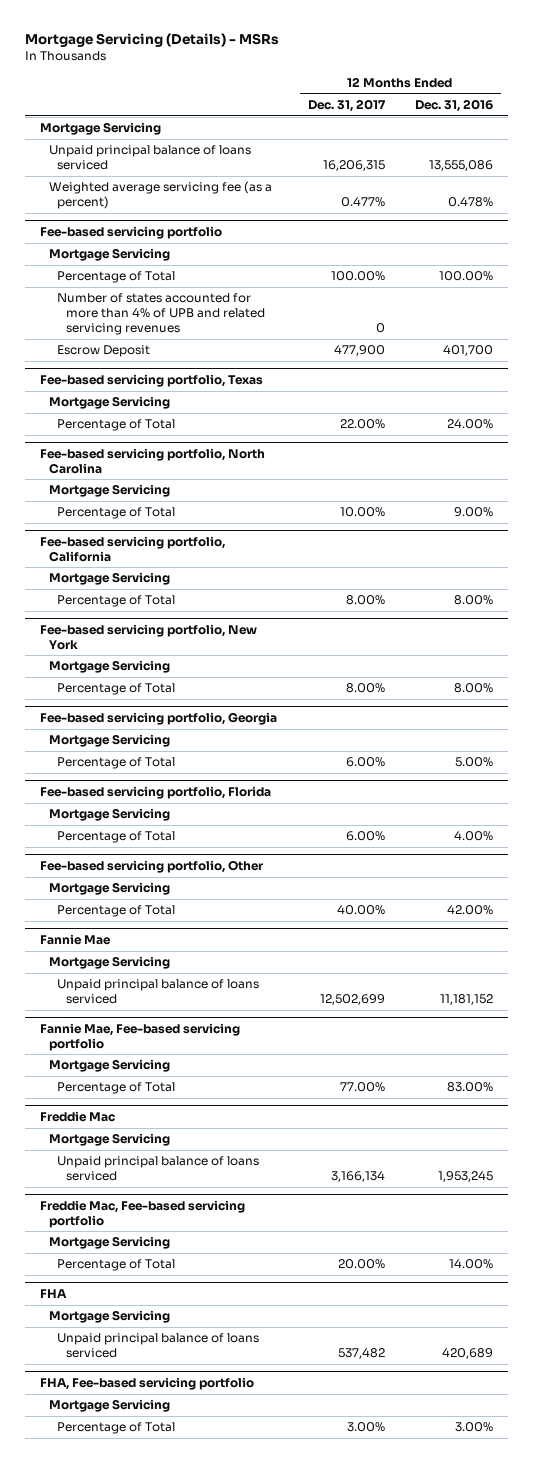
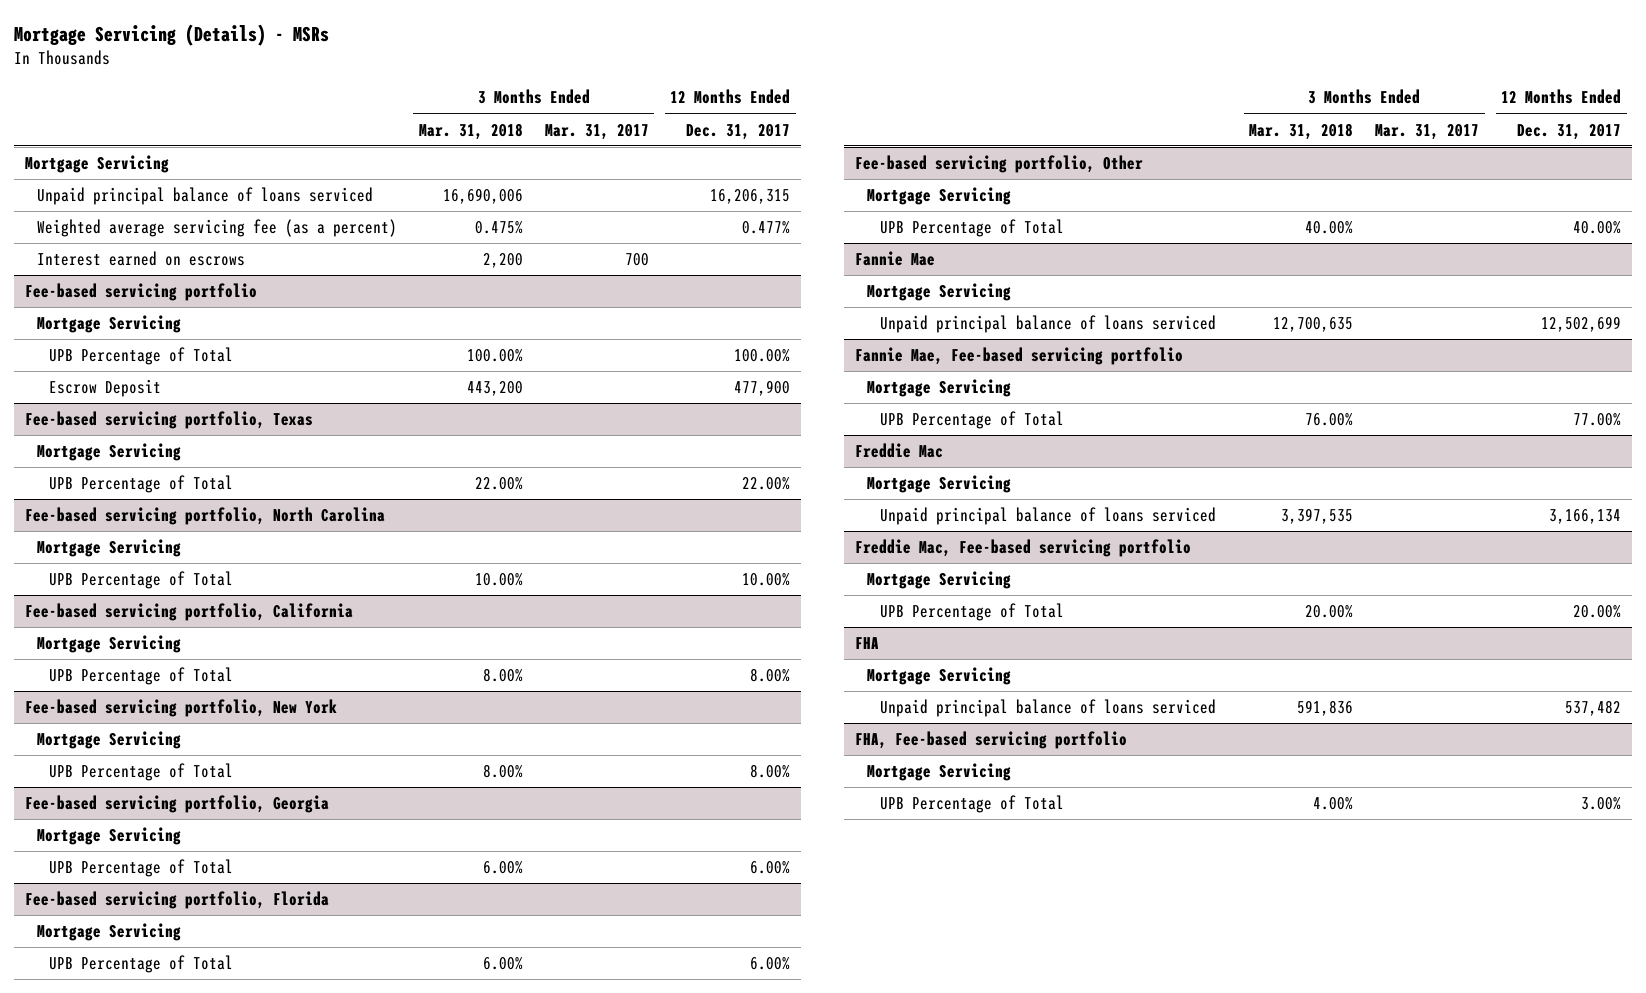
- | 12 Months Ended Dec. 31, 2017 | 12 Months Ended Dec. 31, 2016
+ | 3 Months Ended Mar. 31, 2018 | 3 Months Ended Mar. 31, 2017 | 12 Months Ended Dec. 31, 2017
+ Interest earned on escrows | 2,200 | 700 |
@ Fee-based servicing portfolio
- Percentage of Total | 100.00% | 100.00%
- Number of states accounted for more than 4% of UPB and related servicing revenues | 0 |
+ UPB Percentage of Total | 100.00% | | 100.00%
@ Fee-based servicing portfolio, Texas
- Percentage of Total | 22.00% | 24.00%
+ UPB Percentage of Total | 22.00% | | 22.00%
@ Fee-based servicing portfolio, North Carolina
- Percentage of Total | 10.00% | 9.00%
+ UPB Percentage of Total | 10.00% | | 10.00%
@ Fee-based servicing portfolio, California
- Percentage of Total | 8.00% | 8.00%
+ UPB Percentage of Total | 8.00% | | 8.00%
@ Fee-based servicing portfolio, New York
- Percentage of Total | 8.00% | 8.00%
+ UPB Percentage of Total | 8.00% | | 8.00%
@ Fee-based servicing portfolio, Georgia
- Percentage of Total | 6.00% | 5.00%
+ UPB Percentage of Total | 6.00% | | 6.00%
@ Fee-based servicing portfolio, Florida
- Percentage of Total | 6.00% | 4.00%
+ UPB Percentage of Total | 6.00% | | 6.00%
@ Fee-based servicing portfolio, Other
- Percentage of Total | 40.00% | 42.00%
+ UPB Percentage of Total | 40.00% | | 40.00%
@ Fannie Mae, Fee-based servicing portfolio
- Percentage of Total | 77.00% | 83.00%
+ UPB Percentage of Total | 76.00% | | 77.00%
@ Freddie Mac, Fee-based servicing portfolio
- Percentage of Total | 20.00% | 14.00%
+ UPB Percentage of Total | 20.00% | | 20.00%
@ FHA, Fee-based servicing portfolio
- Percentage of Total | 3.00% | 3.00%
+ UPB Percentage of Total | 4.00% | | 3.00%

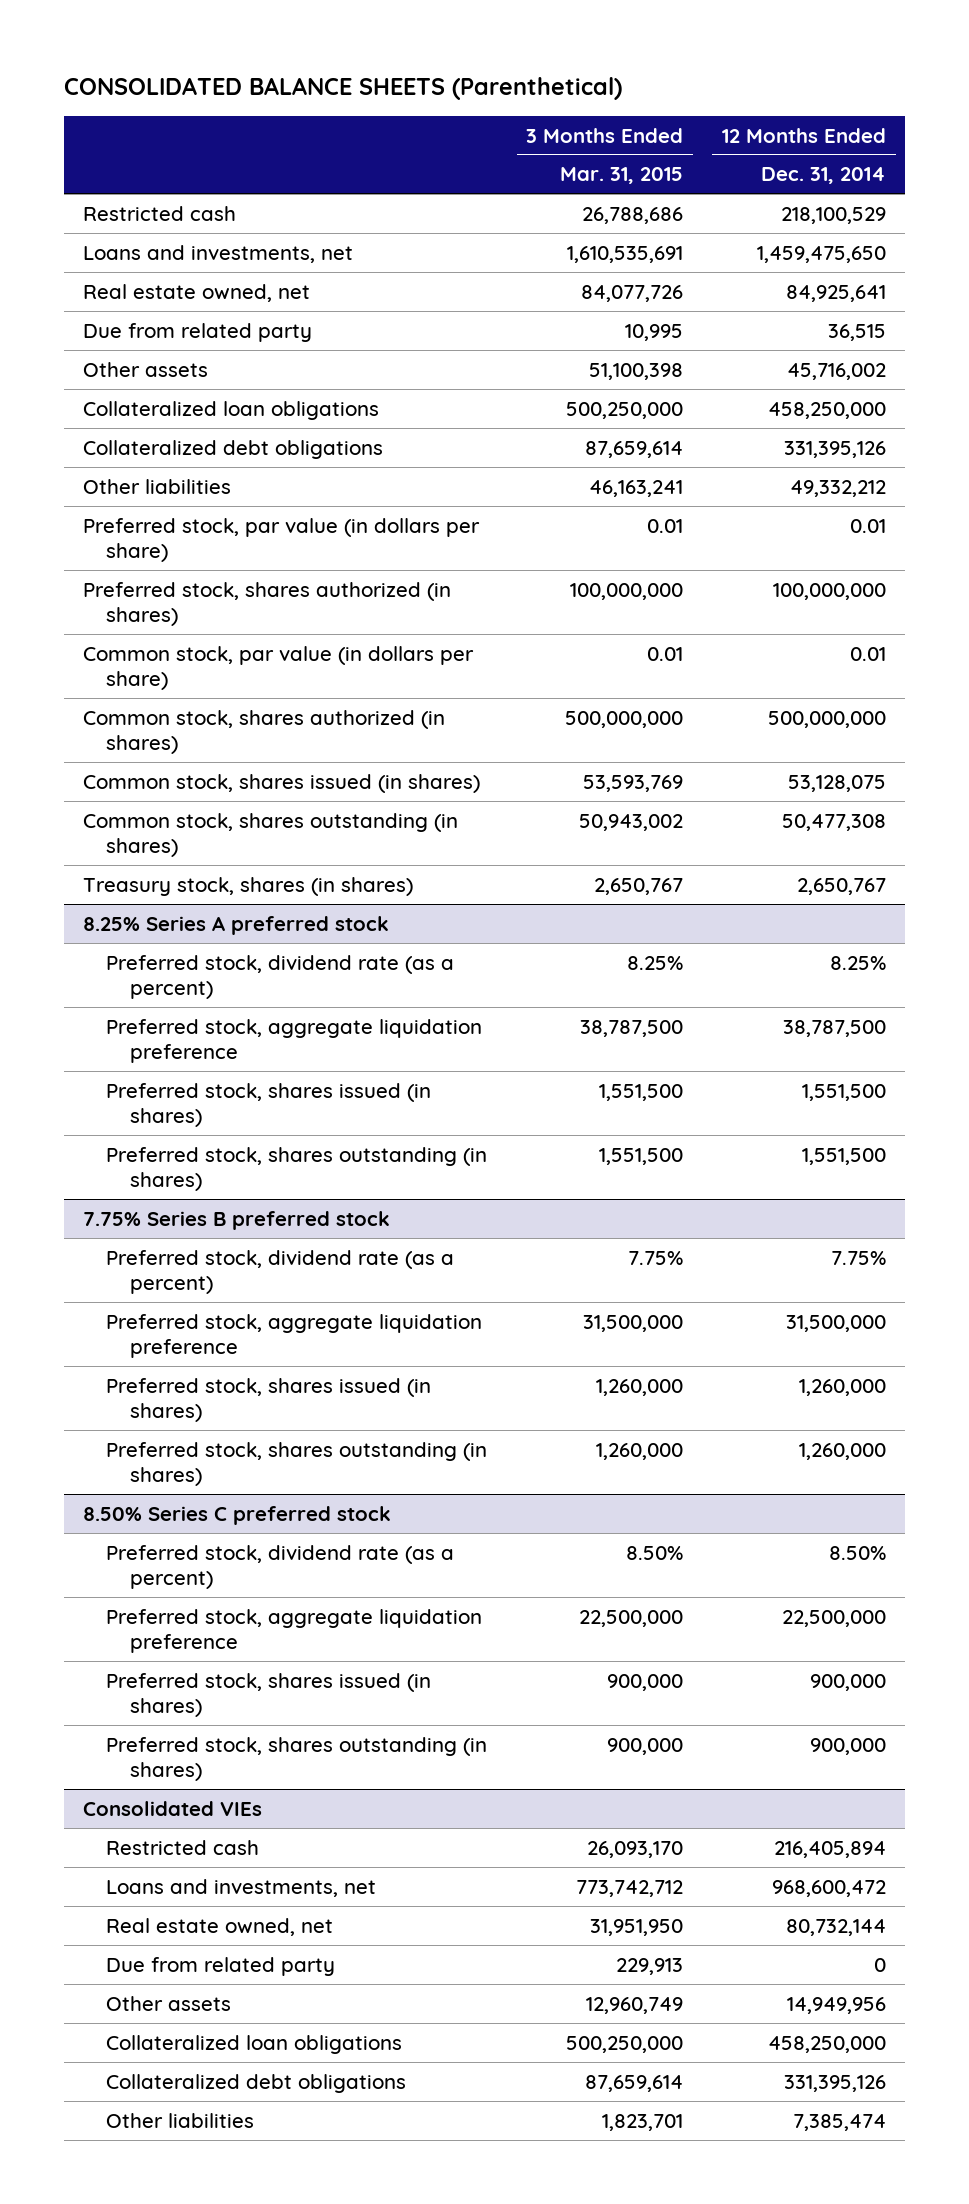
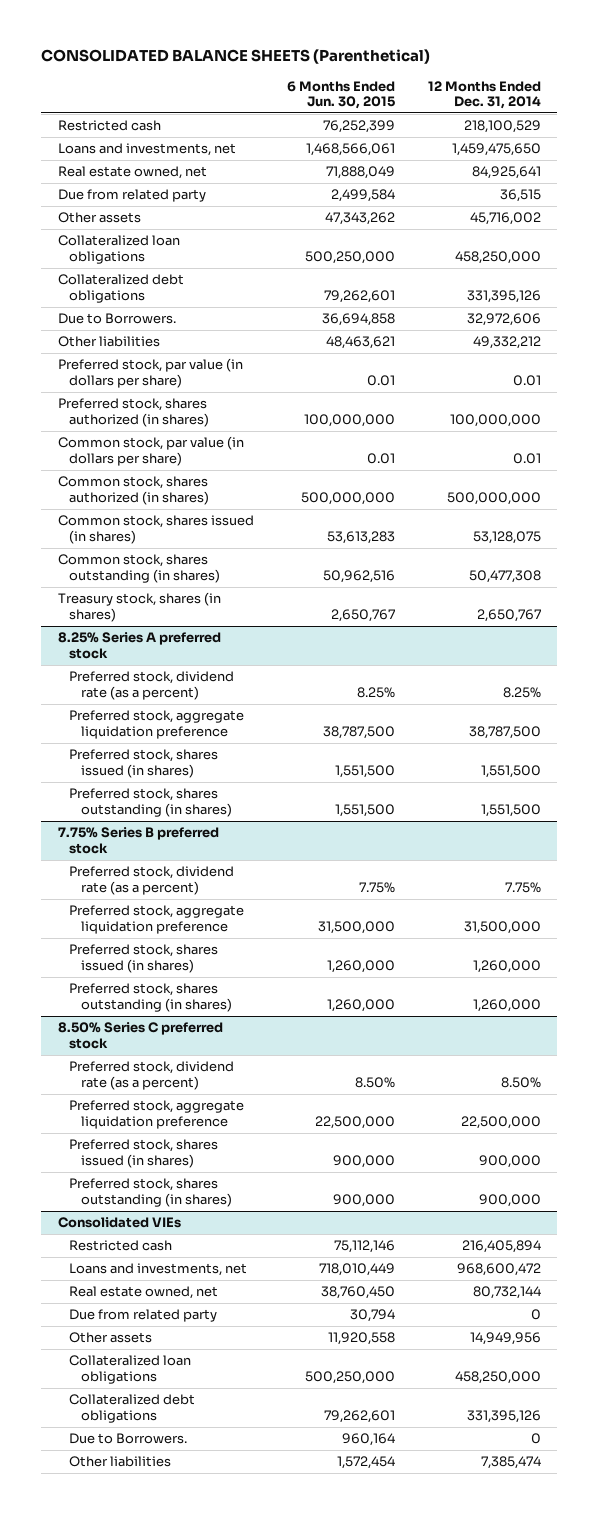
- | 3 Months Ended Mar. 31, 2015 | 12 Months Ended Dec. 31, 2014
+ | 6 Months Ended Jun. 30, 2015 | 12 Months Ended Dec. 31, 2014
+ Due to Borrowers. | 36,694,858 | 32,972,606
@ Consolidated VIEs
+ Due to Borrowers. | 960,164 | 0

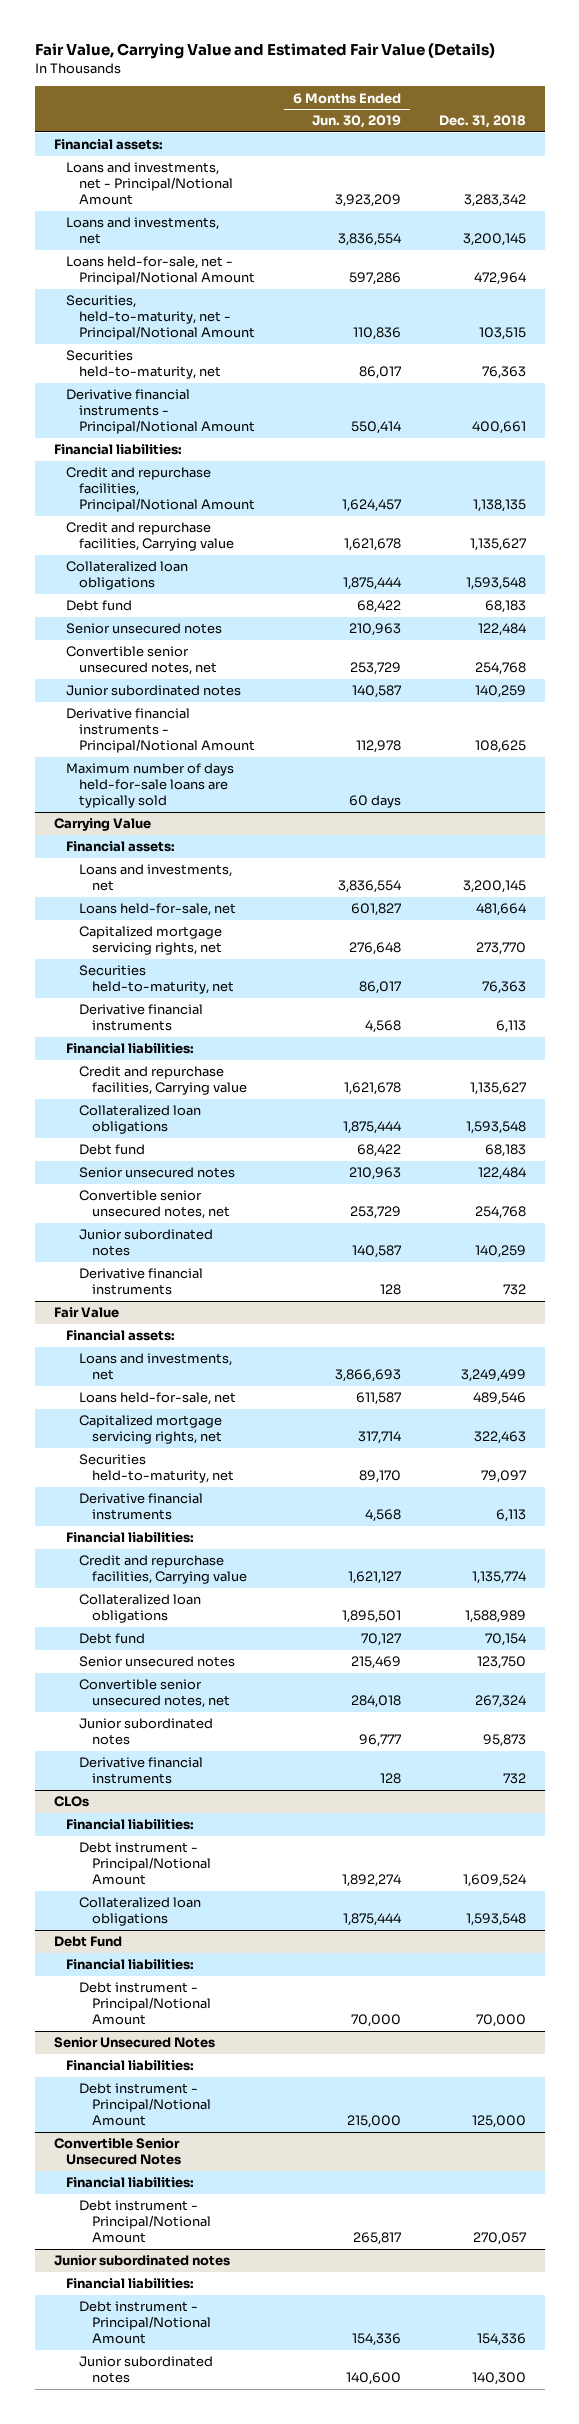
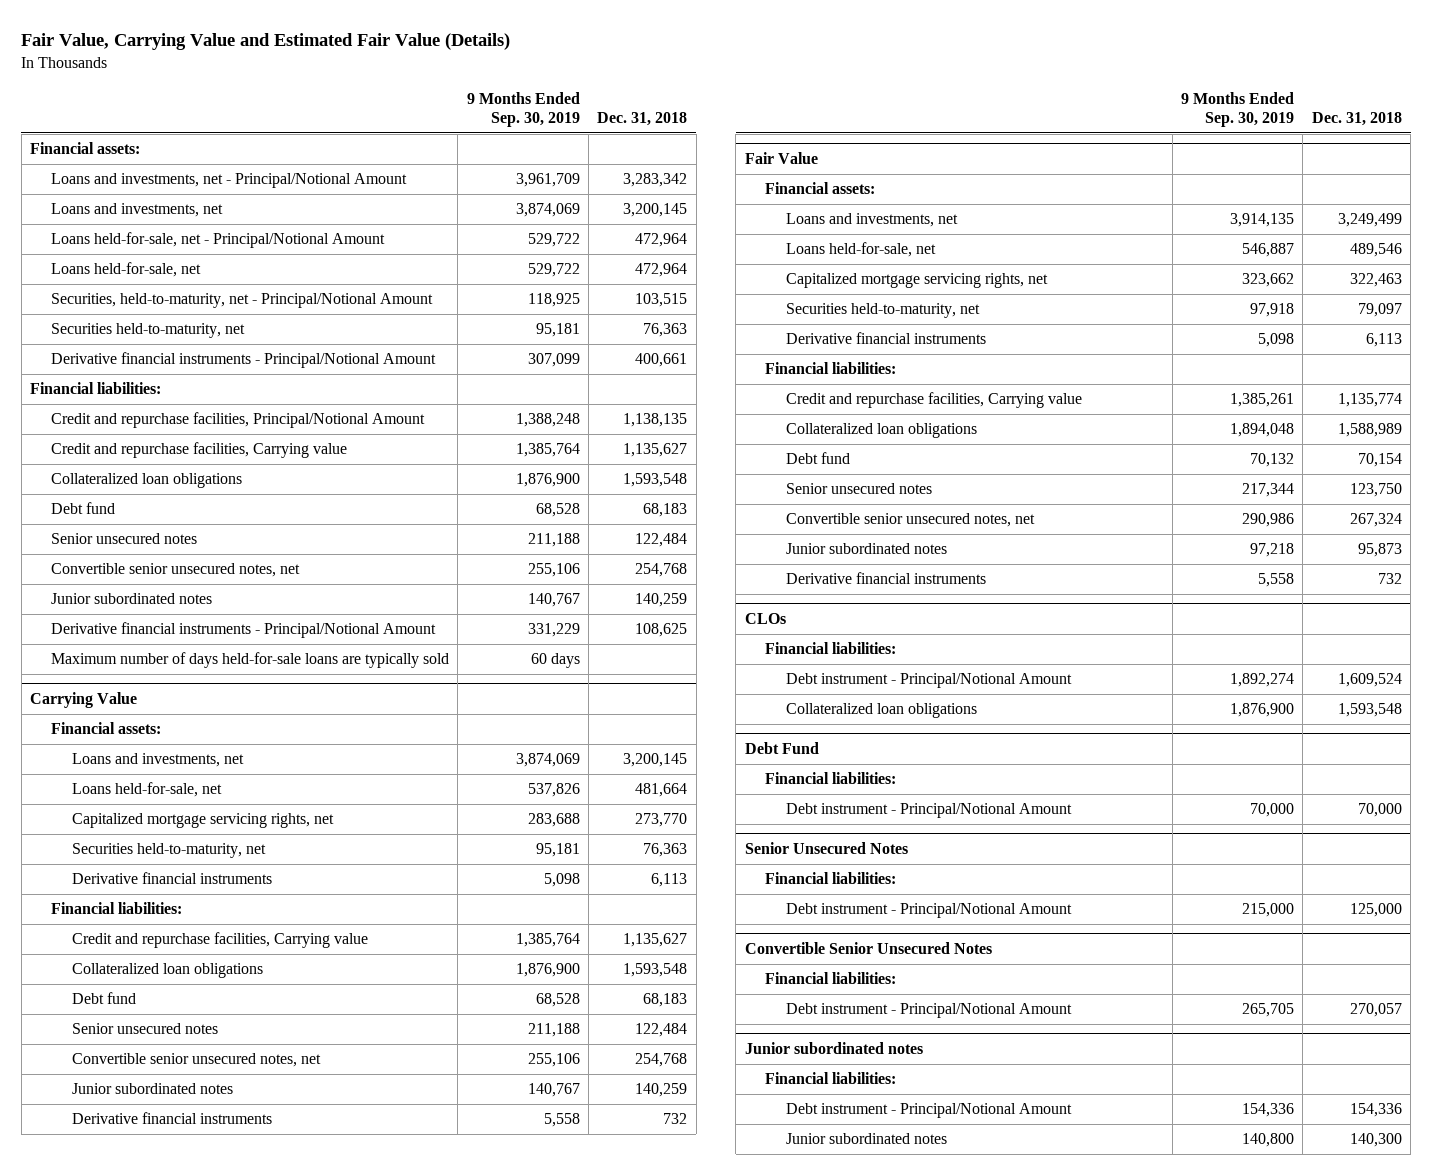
- | 6 Months Ended Jun. 30, 2019 | Dec. 31, 2018
+ | 9 Months Ended Sep. 30, 2019 | Dec. 31, 2018
+ Loans held-for-sale, net | 529,722 | 472,964

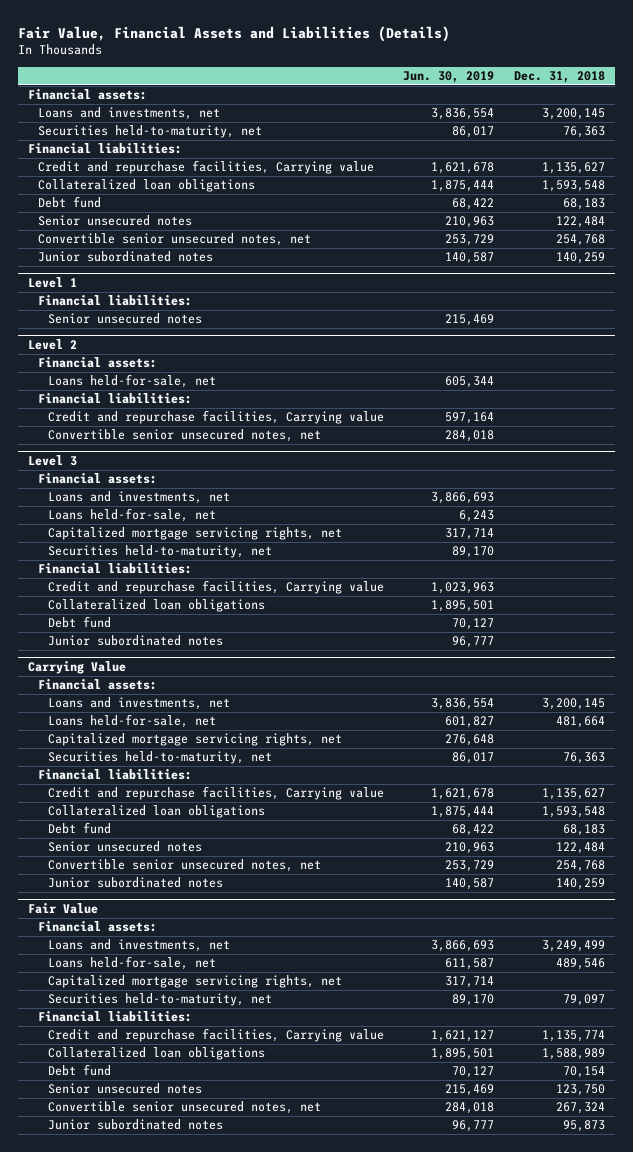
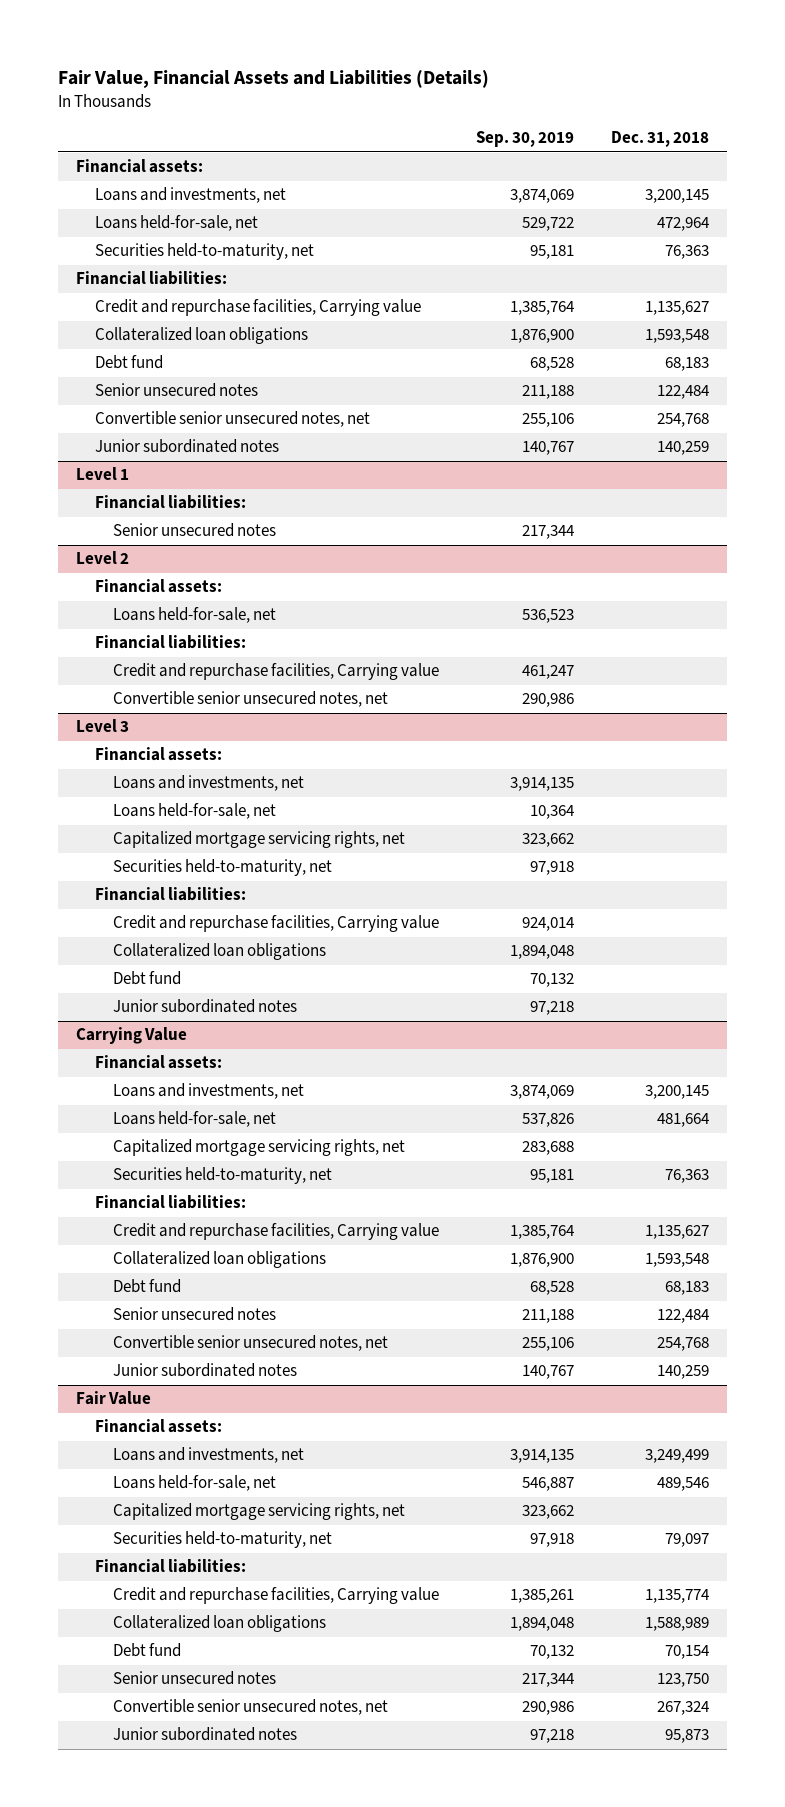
- | Jun. 30, 2019 | Dec. 31, 2018
+ | Sep. 30, 2019 | Dec. 31, 2018
+ Loans held-for-sale, net | 529,722 | 472,964

